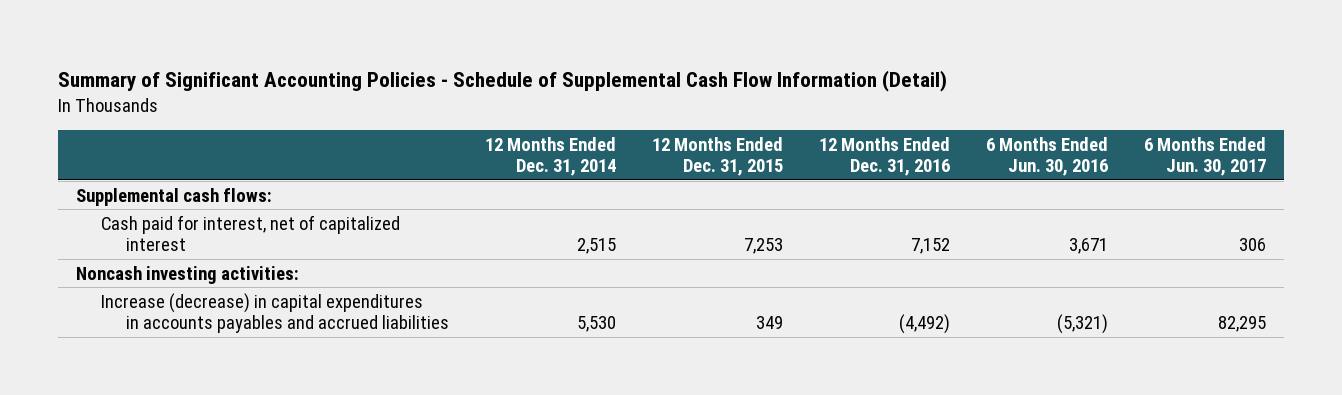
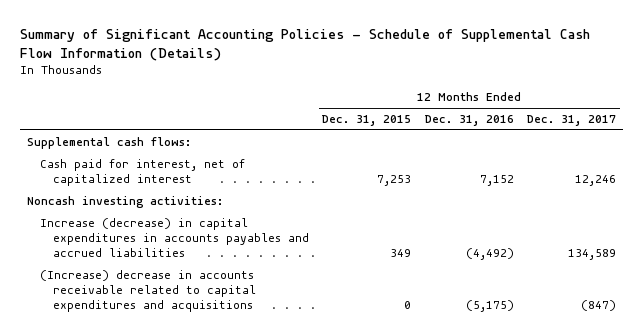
- Summary of Significant Accounting Policies - Schedule of Supplemental Cash Flow Information (Detail)
+ Summary of Significant Accounting Policies - Schedule of Supplemental Cash Flow Information (Details)
- | 12 Months Ended Dec. 31, 2014 | 12 Months Ended Dec. 31, 2015 | 12 Months Ended Dec. 31, 2016 | 6 Months Ended Jun. 30, 2016 | 6 Months Ended Jun. 30, 2017
+ | 12 Months Ended Dec. 31, 2015 | 12 Months Ended Dec. 31, 2016 | 12 Months Ended Dec. 31, 2017
+ (Increase) decrease in accounts receivable related to capital expenditures and acquisitions | 0 | (5,175) | (847)

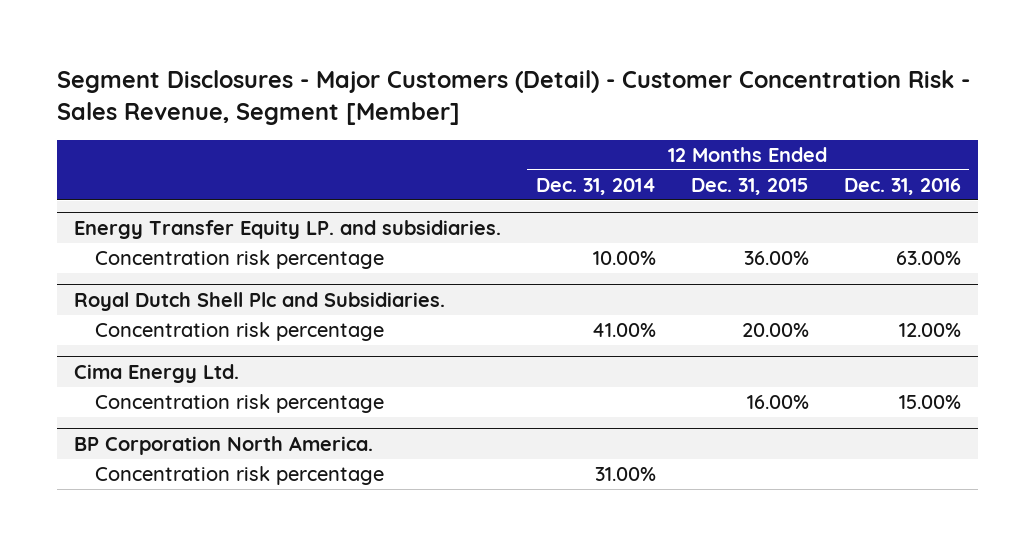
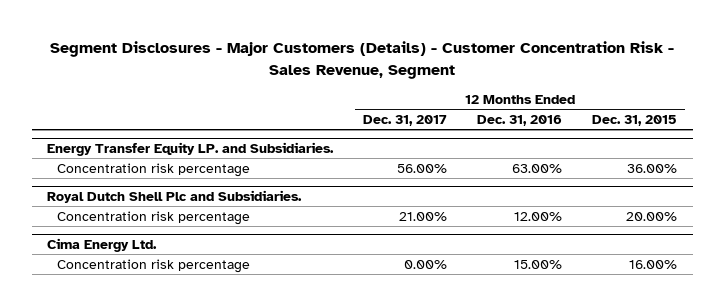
- Segment Disclosures - Major Customers (Detail) - Customer Concentration Risk - Sales Revenue, Segment [Member]
+ Segment Disclosures - Major Customers (Details) - Customer Concentration Risk - Sales Revenue, Segment
- | 12 Months Ended Dec. 31, 2014 | 12 Months Ended Dec. 31, 2015 | 12 Months Ended Dec. 31, 2016
+ | 12 Months Ended Dec. 31, 2017 | 12 Months Ended Dec. 31, 2016 | 12 Months Ended Dec. 31, 2015
- Energy Transfer Equity LP. and subsidiaries.
+ Energy Transfer Equity LP. and Subsidiaries.
- BP Corporation North America.
- Concentration risk percentage | 31.00% | |

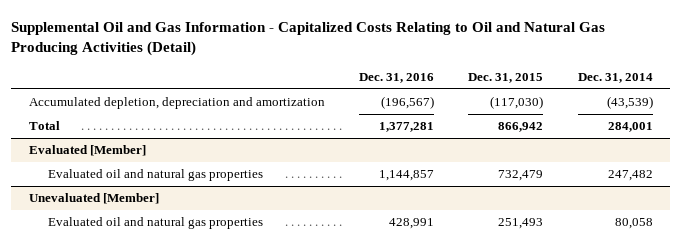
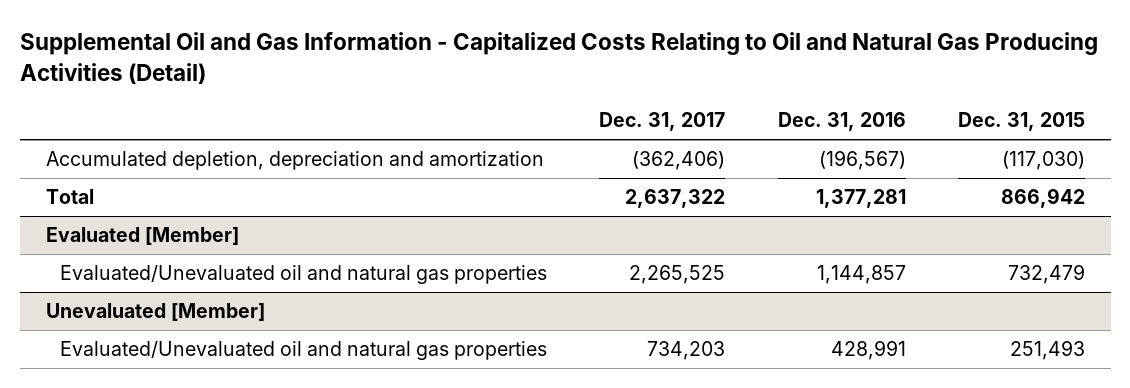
- | Dec. 31, 2016 | Dec. 31, 2015 | Dec. 31, 2014
+ | Dec. 31, 2017 | Dec. 31, 2016 | Dec. 31, 2015
@ Evaluated [Member]
- Evaluated oil and natural gas properties | 1,144,857 | 732,479 | 247,482
+ Evaluated/Unevaluated oil and natural gas properties | 2,265,525 | 1,144,857 | 732,479
@ Unevaluated [Member]
- Evaluated oil and natural gas properties | 428,991 | 251,493 | 80,058
+ Evaluated/Unevaluated oil and natural gas properties | 734,203 | 428,991 | 251,493

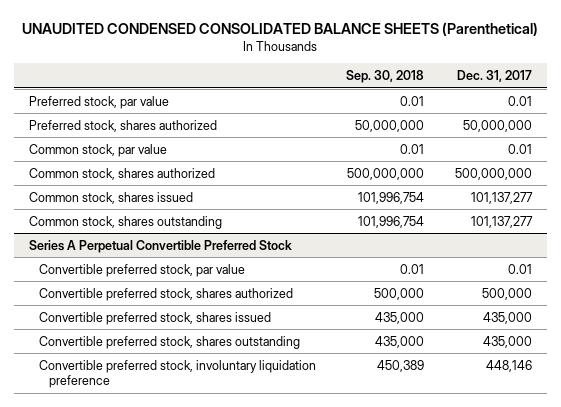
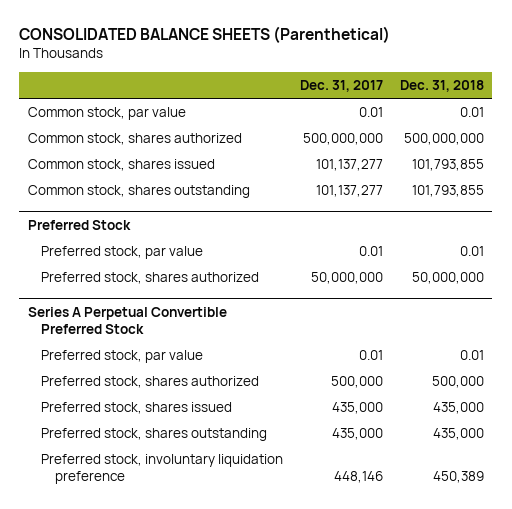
- UNAUDITED CONDENSED CONSOLIDATED BALANCE SHEETS (Parenthetical)
+ CONSOLIDATED BALANCE SHEETS (Parenthetical)
- | Sep. 30, 2018 | Dec. 31, 2017
+ | Dec. 31, 2017 | Dec. 31, 2018
- Preferred stock, par value | 0.01 | 0.01
- Preferred stock, shares authorized | 50,000,000 | 50,000,000
+ Preferred Stock
+ Preferred stock, par value | 0.01 | 0.01
+ Preferred stock, shares authorized | 50,000,000 | 50,000,000
@ Series A Perpetual Convertible Preferred Stock
- Convertible preferred stock, par value | 0.01 | 0.01
- Convertible preferred stock, shares authorized | 500,000 | 500,000
- Convertible preferred stock, shares issued | 435,000 | 435,000
- Convertible preferred stock, shares outstanding | 435,000 | 435,000
- Convertible preferred stock, involuntary liquidation preference | 450,389 | 448,146
+ Preferred stock, par value | 0.01 | 0.01
+ Preferred stock, shares authorized | 500,000 | 500,000
+ Preferred stock, shares issued | 435,000 | 435,000
+ Preferred stock, shares outstanding | 435,000 | 435,000
+ Preferred stock, involuntary liquidation preference | 448,146 | 450,389

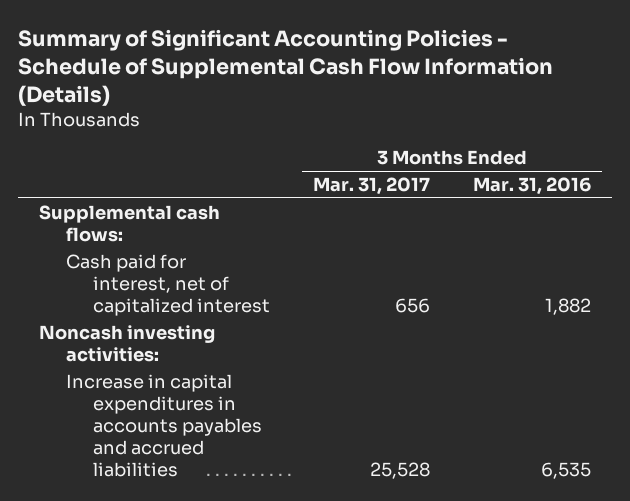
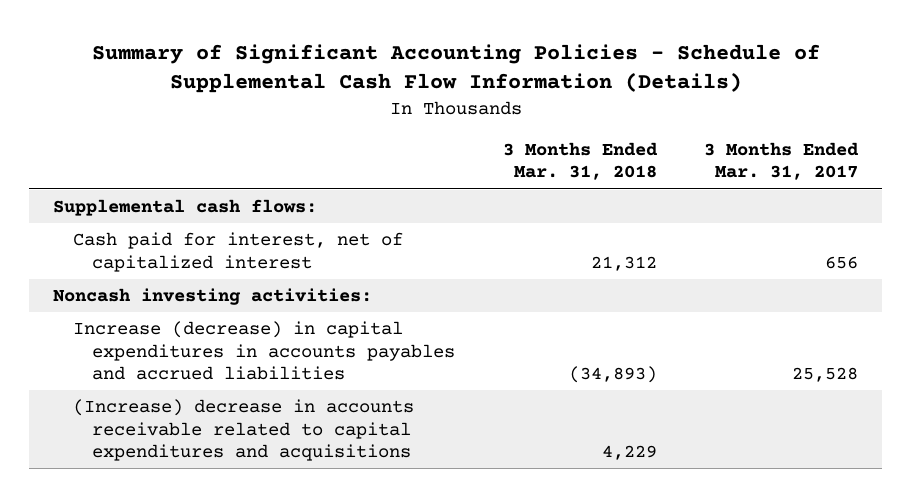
- | 3 Months Ended Mar. 31, 2017 | 3 Months Ended Mar. 31, 2016
+ | 3 Months Ended Mar. 31, 2018 | 3 Months Ended Mar. 31, 2017
- Increase in capital expenditures in accounts payables and accrued liabilities | 25,528 | 6,535
+ Increase (decrease) in capital expenditures in accounts payables and accrued liabilities | (34,893) | 25,528
+ (Increase) decrease in accounts receivable related to capital expenditures and acquisitions | 4,229 |

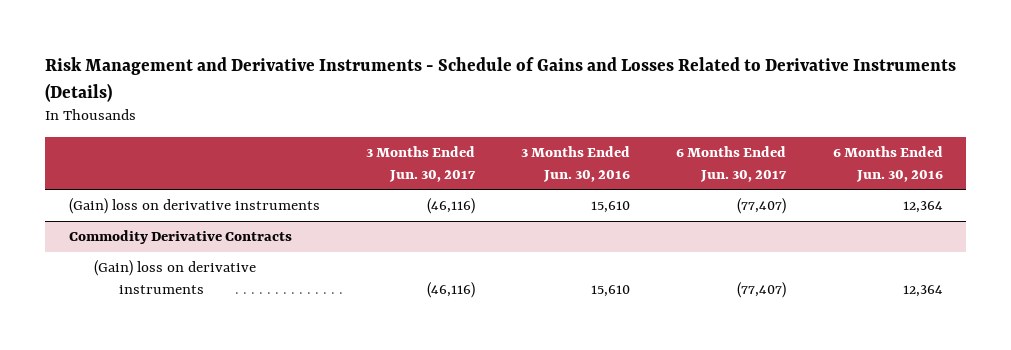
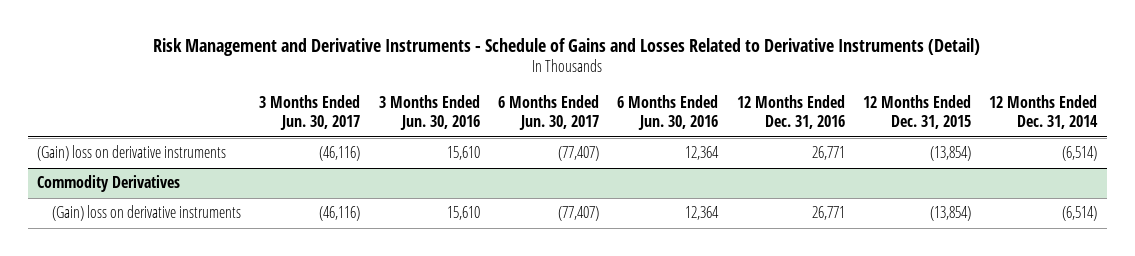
- Risk Management and Derivative Instruments - Schedule of Gains and Losses Related to Derivative Instruments (Details)
+ Risk Management and Derivative Instruments - Schedule of Gains and Losses Related to Derivative Instruments (Detail)
- | 3 Months Ended Jun. 30, 2017 | 3 Months Ended Jun. 30, 2016 | 6 Months Ended Jun. 30, 2017 | 6 Months Ended Jun. 30, 2016
+ | 3 Months Ended Jun. 30, 2017 | 3 Months Ended Jun. 30, 2016 | 6 Months Ended Jun. 30, 2017 | 6 Months Ended Jun. 30, 2016 | 12 Months Ended Dec. 31, 2016 | 12 Months Ended Dec. 31, 2015 | 12 Months Ended Dec. 31, 2014
- Commodity Derivative Contracts
+ Commodity Derivatives

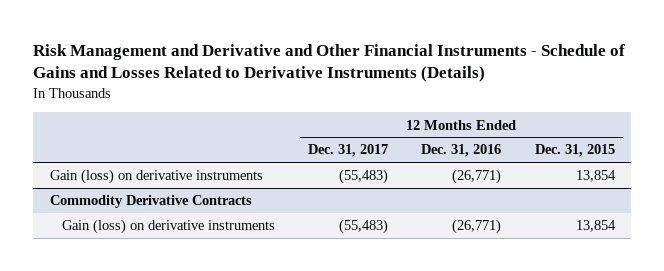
- Risk Management and Derivative Instruments - Schedule of Gains and Losses Related to Derivative Instruments (Detail)
+ Risk Management and Derivative and Other Financial Instruments - Schedule of Gains and Losses Related to Derivative Instruments (Details)
- | 3 Months Ended Jun. 30, 2017 | 3 Months Ended Jun. 30, 2016 | 6 Months Ended Jun. 30, 2017 | 6 Months Ended Jun. 30, 2016 | 12 Months Ended Dec. 31, 2016 | 12 Months Ended Dec. 31, 2015 | 12 Months Ended Dec. 31, 2014
+ | 12 Months Ended Dec. 31, 2017 | 12 Months Ended Dec. 31, 2016 | 12 Months Ended Dec. 31, 2015
- (Gain) loss on derivative instruments | (46,116) | 15,610 | (77,407) | 12,364 | 26,771 | (13,854) | (6,514)
- Commodity Derivatives
- (Gain) loss on derivative instruments | (46,116) | 15,610 | (77,407) | 12,364 | 26,771 | (13,854) | (6,514)
+ Gain (loss) on derivative instruments | (55,483) | (26,771) | 13,854
+ Commodity Derivative Contracts
+ Gain (loss) on derivative instruments | (55,483) | (26,771) | 13,854

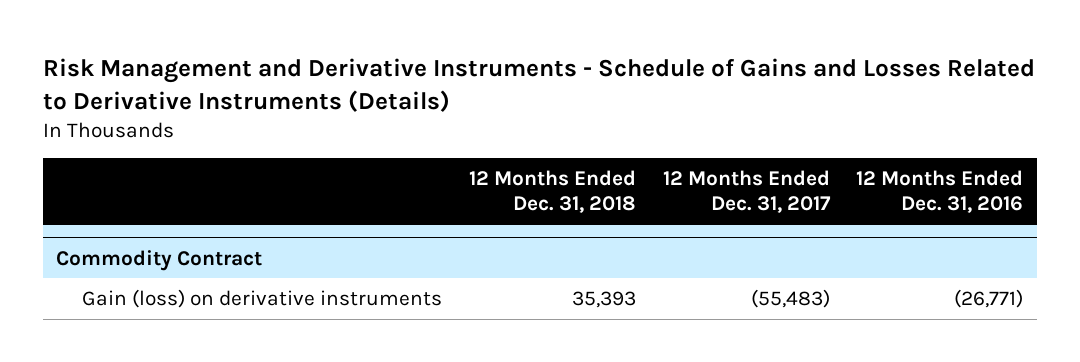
- Risk Management and Derivative and Other Financial Instruments - Schedule of Gains and Losses Related to Derivative Instruments (Details)
+ Risk Management and Derivative Instruments - Schedule of Gains and Losses Related to Derivative Instruments (Details)
- | 12 Months Ended Dec. 31, 2017 | 12 Months Ended Dec. 31, 2016 | 12 Months Ended Dec. 31, 2015
+ | 12 Months Ended Dec. 31, 2018 | 12 Months Ended Dec. 31, 2017 | 12 Months Ended Dec. 31, 2016
- Gain (loss) on derivative instruments | (55,483) | (26,771) | 13,854
- Commodity Derivative Contracts
+ Commodity Contract

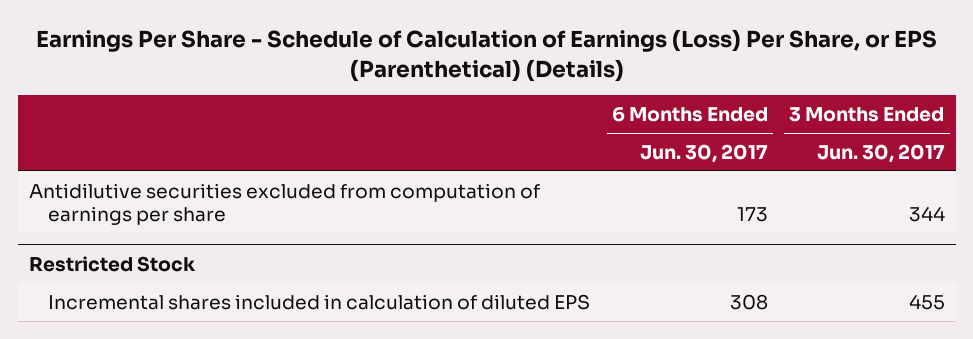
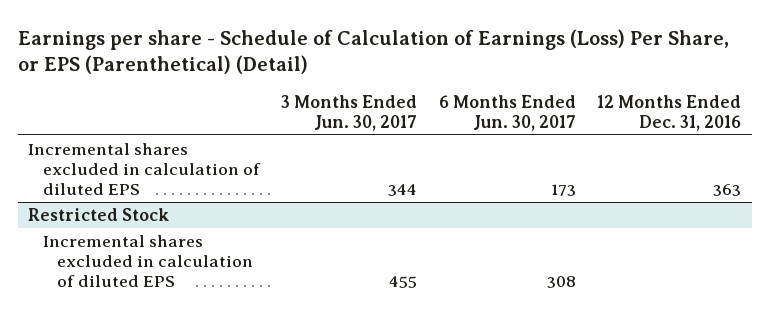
- Earnings Per Share - Schedule of Calculation of Earnings (Loss) Per Share, or EPS (Parenthetical) (Details)
+ Earnings per share - Schedule of Calculation of Earnings (Loss) Per Share, or EPS (Parenthetical) (Detail)
- | 6 Months Ended Jun. 30, 2017 | 3 Months Ended Jun. 30, 2017
+ | 3 Months Ended Jun. 30, 2017 | 6 Months Ended Jun. 30, 2017 | 12 Months Ended Dec. 31, 2016
- Antidilutive securities excluded from computation of earnings per share | 173 | 344
+ Incremental shares excluded in calculation of diluted EPS | 344 | 173 | 363
@ Restricted Stock
- Incremental shares included in calculation of diluted EPS | 308 | 455
+ Incremental shares excluded in calculation of diluted EPS | 455 | 308 |

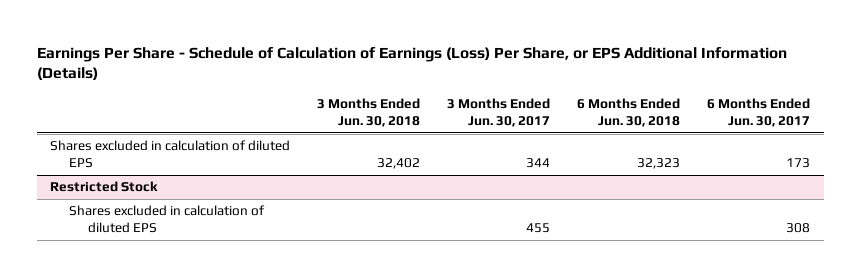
- Earnings per share - Schedule of Calculation of Earnings (Loss) Per Share, or EPS (Parenthetical) (Detail)
+ Earnings Per Share - Schedule of Calculation of Earnings (Loss) Per Share, or EPS Additional Information (Details)
- | 3 Months Ended Jun. 30, 2017 | 6 Months Ended Jun. 30, 2017 | 12 Months Ended Dec. 31, 2016
+ | 3 Months Ended Jun. 30, 2018 | 3 Months Ended Jun. 30, 2017 | 6 Months Ended Jun. 30, 2018 | 6 Months Ended Jun. 30, 2017
- Incremental shares excluded in calculation of diluted EPS | 344 | 173 | 363
+ Shares excluded in calculation of diluted EPS | 32,402 | 344 | 32,323 | 173
@ Restricted Stock
- Incremental shares excluded in calculation of diluted EPS | 455 | 308 |
+ Shares excluded in calculation of diluted EPS | | 455 | | 308

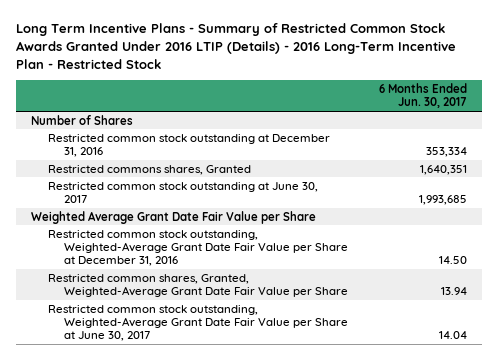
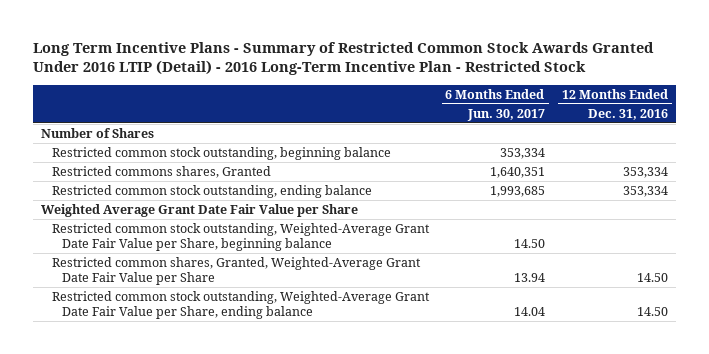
- Long Term Incentive Plans - Summary of Restricted Common Stock Awards Granted Under 2016 LTIP (Details) - 2016 Long-Term Incentive Plan - Restricted Stock
+ Long Term Incentive Plans - Summary of Restricted Common Stock Awards Granted Under 2016 LTIP (Detail) - 2016 Long-Term Incentive Plan - Restricted Stock
- | 6 Months Ended Jun. 30, 2017
+ | 6 Months Ended Jun. 30, 2017 | 12 Months Ended Dec. 31, 2016
- Restricted common stock outstanding at December 31, 2016 | 353,334
+ Restricted common stock outstanding, beginning balance | 353,334 |
- Restricted common stock outstanding at June 30, 2017 | 1,993,685
+ Restricted common stock outstanding, ending balance | 1,993,685 | 353,334
- Restricted common stock outstanding, Weighted-Average Grant Date Fair Value per Share at December 31, 2016 | 14.50
+ Restricted common stock outstanding, Weighted-Average Grant Date Fair Value per Share, beginning balance | 14.50 |
- Restricted common stock outstanding, Weighted-Average Grant Date Fair Value per Share at June 30, 2017 | 14.04
+ Restricted common stock outstanding, Weighted-Average Grant Date Fair Value per Share, ending balance | 14.04 | 14.50

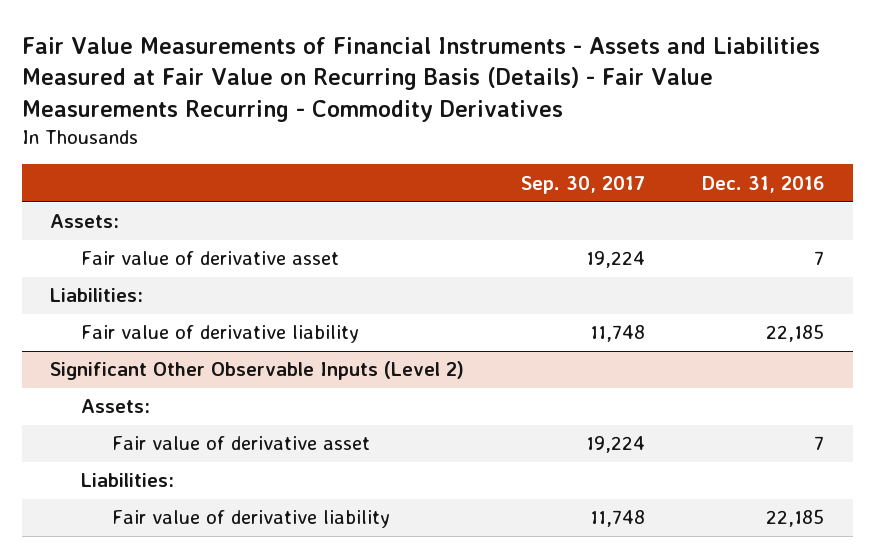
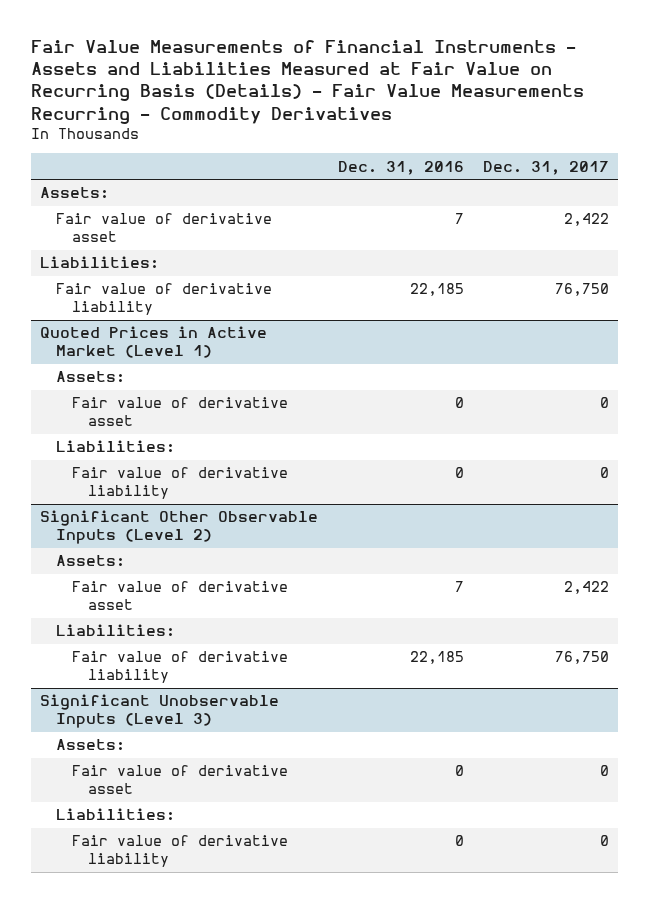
- | Sep. 30, 2017 | Dec. 31, 2016
+ | Dec. 31, 2016 | Dec. 31, 2017
+ Quoted Prices in Active Market (Level 1)
+ Assets:
+ Fair value of derivative asset | 0 | 0
+ Liabilities:
+ Fair value of derivative liability | 0 | 0
+ Significant Unobservable Inputs (Level 3)
+ Assets:
+ Fair value of derivative asset | 0 | 0
+ Liabilities:
+ Fair value of derivative liability | 0 | 0

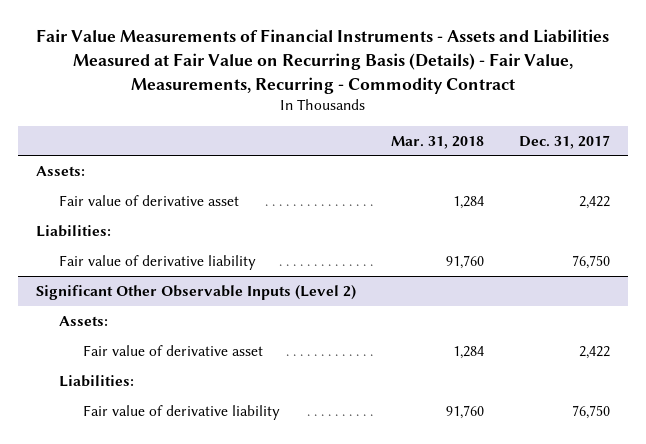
- Fair Value Measurements of Financial Instruments - Assets and Liabilities Measured at Fair Value on Recurring Basis (Details) - Fair Value Measurements Recurring - Commodity Derivatives
+ Fair Value Measurements of Financial Instruments - Assets and Liabilities Measured at Fair Value on Recurring Basis (Details) - Fair Value, Measurements, Recurring - Commodity Contract
- | Dec. 31, 2016 | Dec. 31, 2017
+ | Mar. 31, 2018 | Dec. 31, 2017
- Quoted Prices in Active Market (Level 1)
- Assets:
- Fair value of derivative asset | 0 | 0
- Liabilities:
- Fair value of derivative liability | 0 | 0
- Significant Unobservable Inputs (Level 3)
- Assets:
- Fair value of derivative asset | 0 | 0
- Liabilities:
- Fair value of derivative liability | 0 | 0

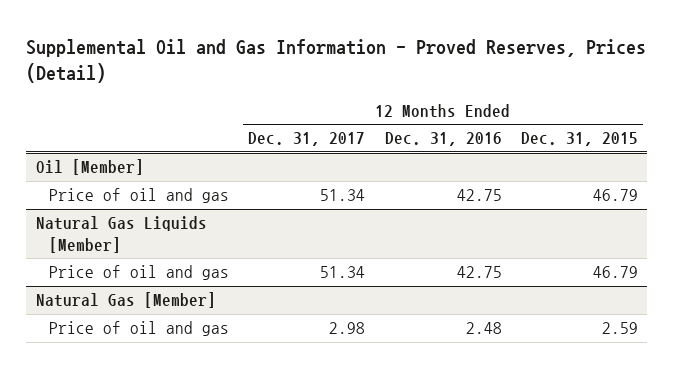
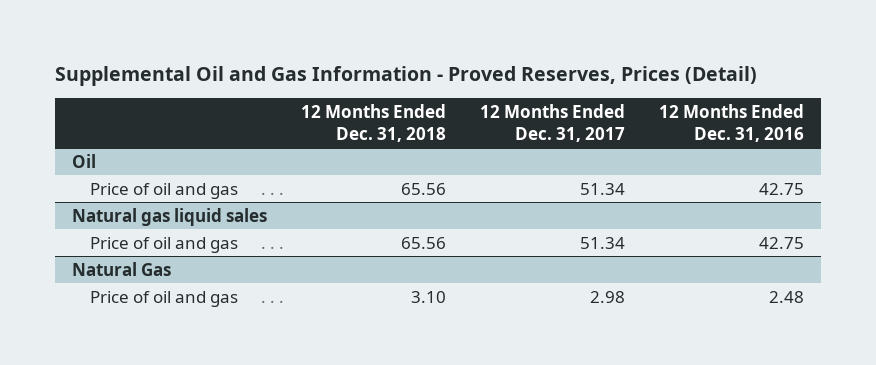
- | 12 Months Ended Dec. 31, 2017 | 12 Months Ended Dec. 31, 2016 | 12 Months Ended Dec. 31, 2015
+ | 12 Months Ended Dec. 31, 2018 | 12 Months Ended Dec. 31, 2017 | 12 Months Ended Dec. 31, 2016
- Oil [Member]
+ Oil
- Natural Gas Liquids [Member]
+ Natural gas liquid sales
- Natural Gas [Member]
+ Natural Gas

